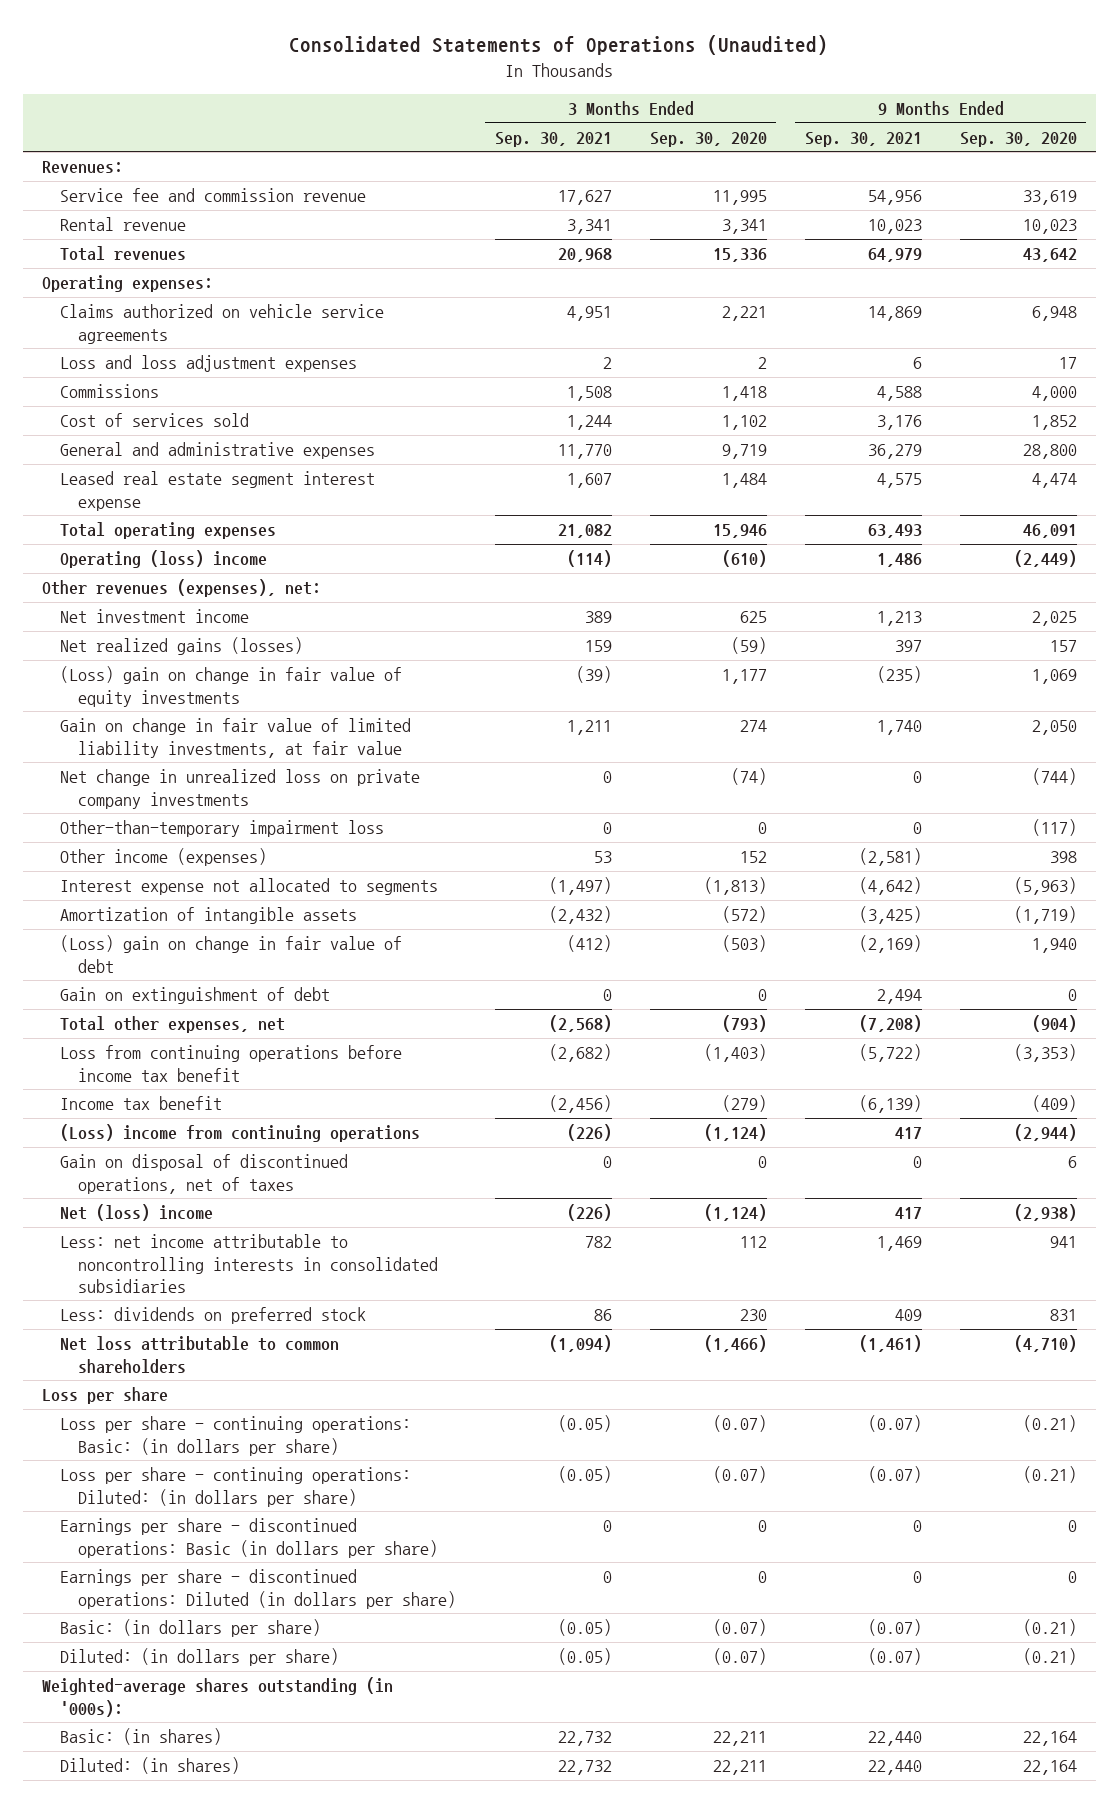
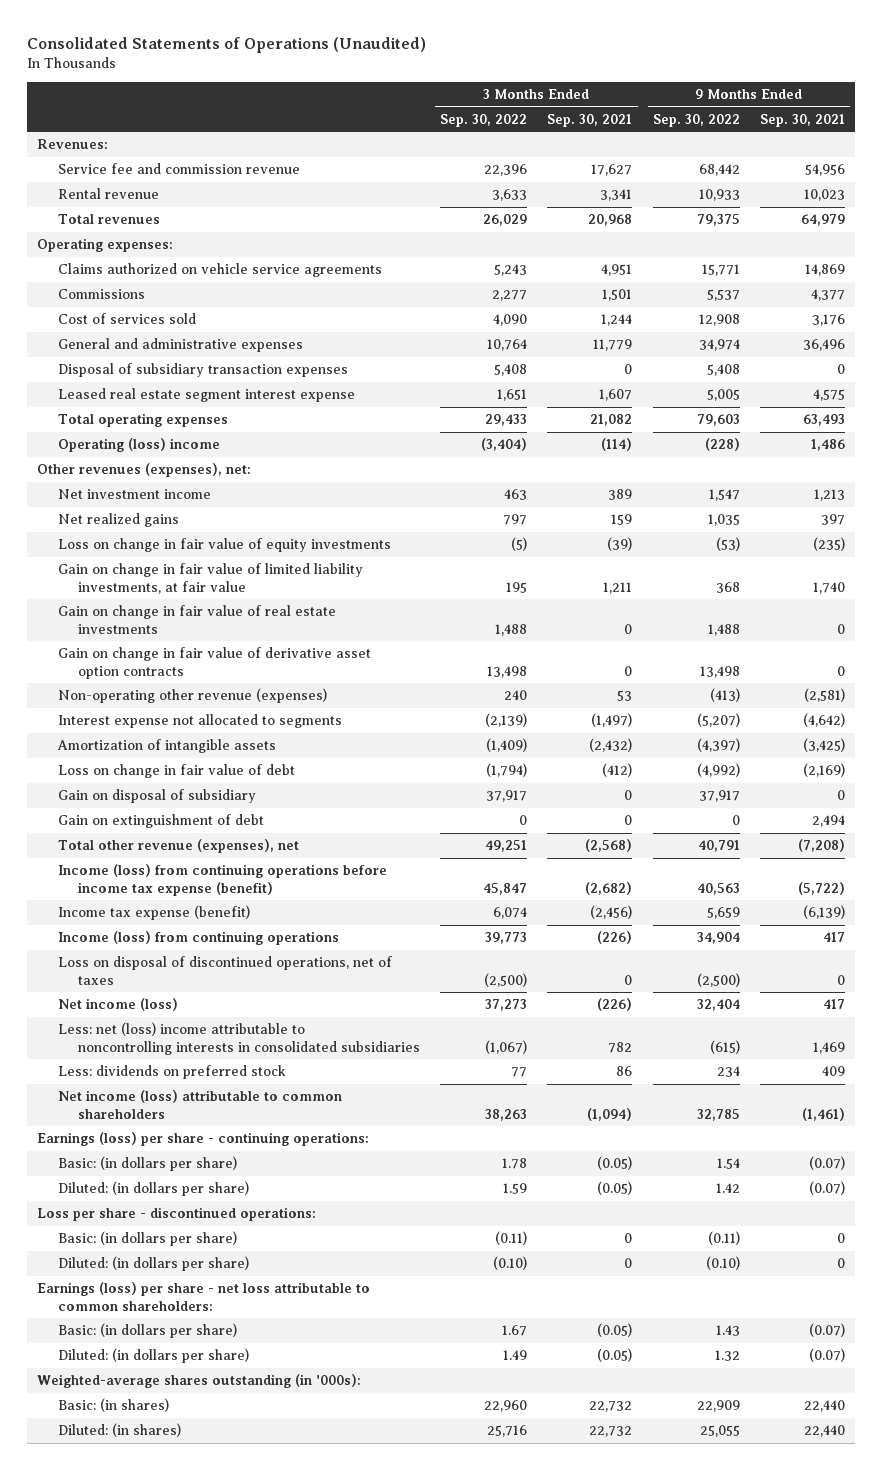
- | 3 Months Ended Sep. 30, 2021 | 3 Months Ended Sep. 30, 2020 | 9 Months Ended Sep. 30, 2021 | 9 Months Ended Sep. 30, 2020
+ | 3 Months Ended Sep. 30, 2022 | 3 Months Ended Sep. 30, 2021 | 9 Months Ended Sep. 30, 2022 | 9 Months Ended Sep. 30, 2021
- Loss and loss adjustment expenses | 2 | 2 | 6 | 17
- Commissions | 1,508 | 1,418 | 4,588 | 4,000
+ Commissions | 2,277 | 1,501 | 5,537 | 4,377
- General and administrative expenses | 11,770 | 9,719 | 36,279 | 28,800
+ General and administrative expenses | 10,764 | 11,779 | 34,974 | 36,496
+ Disposal of subsidiary transaction expenses | 5,408 | 0 | 5,408 | 0
- Net realized gains (losses) | 159 | (59) | 397 | 157
- (Loss) gain on change in fair value of equity investments | (39) | 1,177 | (235) | 1,069
+ Net realized gains | 797 | 159 | 1,035 | 397
+ Loss on change in fair value of equity investments | (5) | (39) | (53) | (235)
- Net change in unrealized loss on private company investments | 0 | (74) | 0 | (744)
- Other-than-temporary impairment loss | 0 | 0 | 0 | (117)
- Other income (expenses) | 53 | 152 | (2,581) | 398
+ Gain on change in fair value of real estate investments | 1,488 | 0 | 1,488 | 0
+ Gain on change in fair value of derivative asset option contracts | 13,498 | 0 | 13,498 | 0
+ Non-operating other revenue (expenses) | 240 | 53 | (413) | (2,581)
- (Loss) gain on change in fair value of debt | (412) | (503) | (2,169) | 1,940
+ Loss on change in fair value of debt | (1,794) | (412) | (4,992) | (2,169)
+ Gain on disposal of subsidiary | 37,917 | 0 | 37,917 | 0
- Total other expenses, net | (2,568) | (793) | (7,208) | (904)
- Loss from continuing operations before income tax benefit | (2,682) | (1,403) | (5,722) | (3,353)
- Income tax benefit | (2,456) | (279) | (6,139) | (409)
- (Loss) income from continuing operations | (226) | (1,124) | 417 | (2,944)
- Gain on disposal of discontinued operations, net of taxes | 0 | 0 | 0 | 6
- Net (loss) income | (226) | (1,124) | 417 | (2,938)
- Less: net income attributable to noncontrolling interests in consolidated subsidiaries | 782 | 112 | 1,469 | 941
+ Total other revenue (expenses), net | 49,251 | (2,568) | 40,791 | (7,208)
+ Income (loss) from continuing operations before income tax expense (benefit) | 45,847 | (2,682) | 40,563 | (5,722)
+ Income tax expense (benefit) | 6,074 | (2,456) | 5,659 | (6,139)
+ Income (loss) from continuing operations | 39,773 | (226) | 34,904 | 417
+ Loss on disposal of discontinued operations, net of taxes | (2,500) | 0 | (2,500) | 0
+ Net income (loss) | 37,273 | (226) | 32,404 | 417
+ Less: net (loss) income attributable to noncontrolling interests in consolidated subsidiaries | (1,067) | 782 | (615) | 1,469
- Net loss attributable to common shareholders | (1,094) | (1,466) | (1,461) | (4,710)
- Loss per share
- Loss per share - continuing operations: Basic: (in dollars per share) | (0.05) | (0.07) | (0.07) | (0.21)
- Loss per share - continuing operations: Diluted: (in dollars per share) | (0.05) | (0.07) | (0.07) | (0.21)
- Earnings per share - discontinued operations: Basic (in dollars per share) | 0 | 0 | 0 | 0
- Earnings per share - discontinued operations: Diluted (in dollars per share) | 0 | 0 | 0 | 0
+ Net income (loss) attributable to common shareholders | 38,263 | (1,094) | 32,785 | (1,461)
+ Earnings (loss) per share - continuing operations:
+ Loss per share - discontinued operations:
+ Basic: (in dollars per share) | (0.11) | 0 | (0.11) | 0
+ Diluted: (in dollars per share) | (0.10) | 0 | (0.10) | 0
+ Earnings (loss) per share - net loss attributable to common shareholders:
+ Basic: (in dollars per share) | 1.67 | (0.05) | 1.43 | (0.07)
+ Diluted: (in dollars per share) | 1.49 | (0.05) | 1.32 | (0.07)

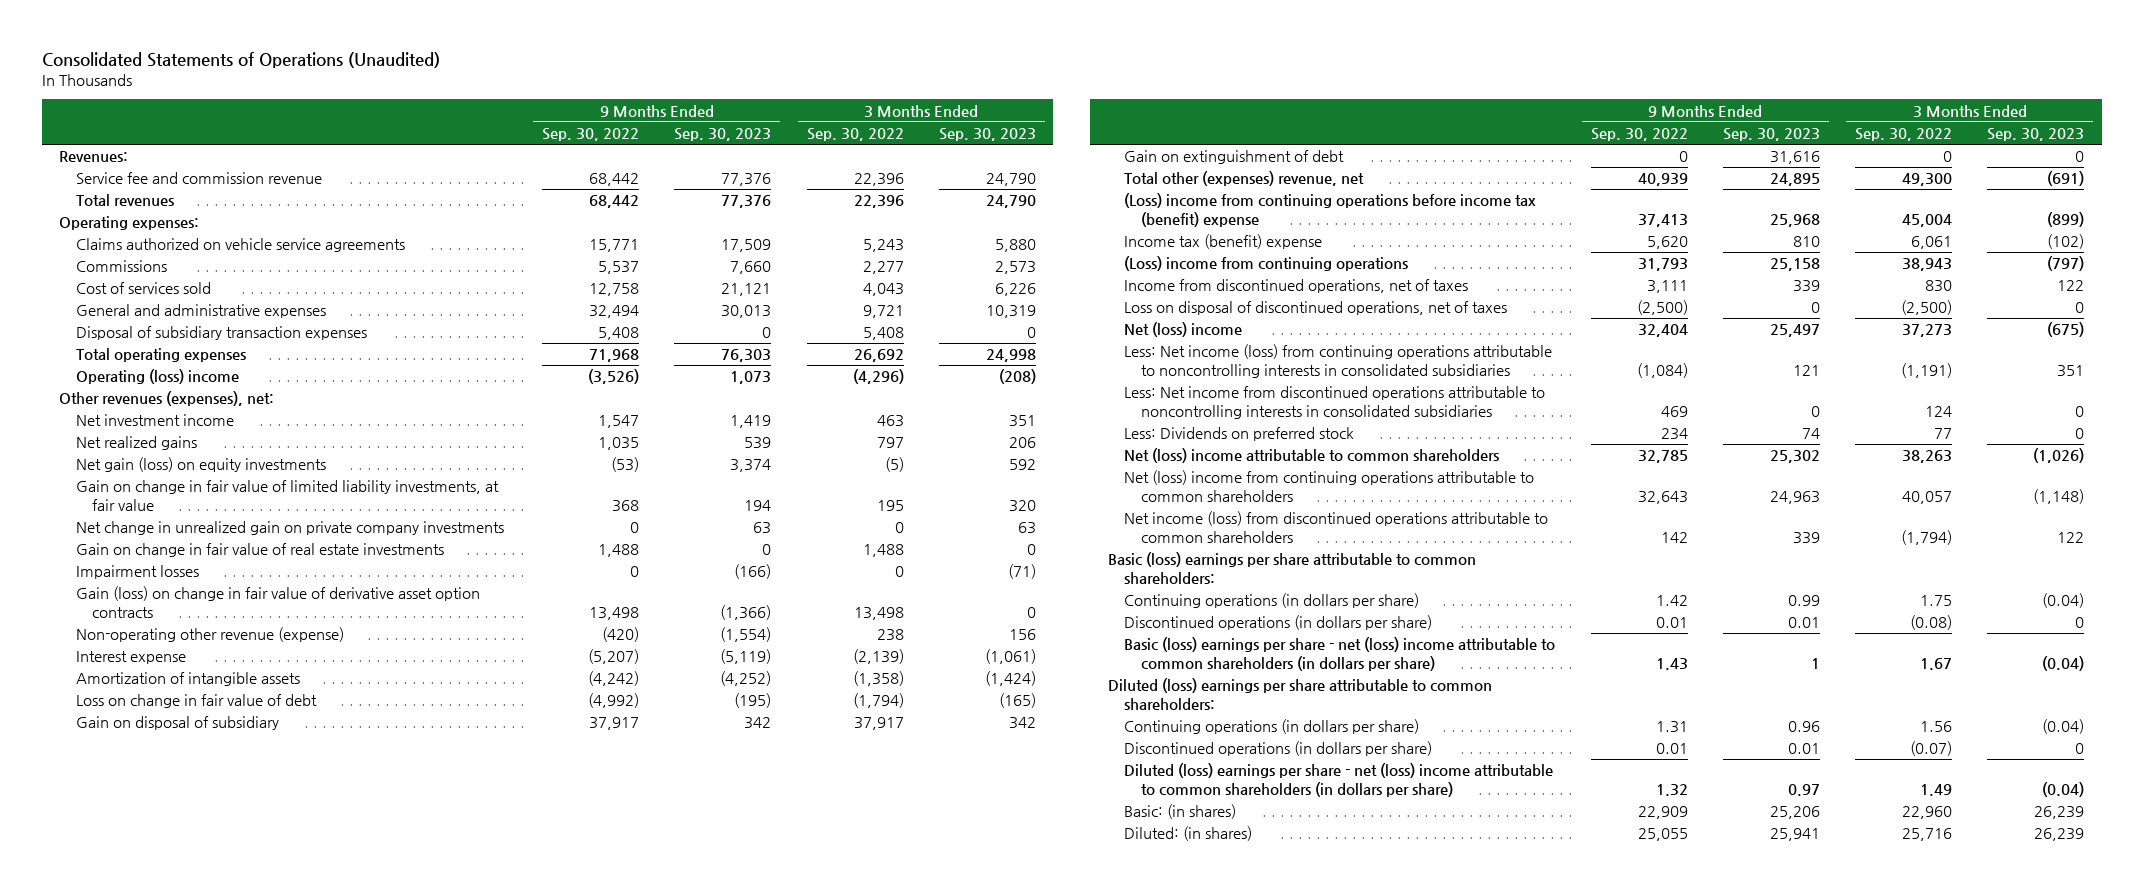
- | 3 Months Ended Sep. 30, 2022 | 3 Months Ended Sep. 30, 2021 | 9 Months Ended Sep. 30, 2022 | 9 Months Ended Sep. 30, 2021
+ | 9 Months Ended Sep. 30, 2022 | 9 Months Ended Sep. 30, 2023 | 3 Months Ended Sep. 30, 2022 | 3 Months Ended Sep. 30, 2023
- Rental revenue | 3,633 | 3,341 | 10,933 | 10,023
- Total revenues | 26,029 | 20,968 | 79,375 | 64,979
+ Total revenues | 68,442 | 77,376 | 22,396 | 24,790
- Cost of services sold | 4,090 | 1,244 | 12,908 | 3,176
- General and administrative expenses | 10,764 | 11,779 | 34,974 | 36,496
+ Cost of services sold | 12,758 | 21,121 | 4,043 | 6,226
+ General and administrative expenses | 32,494 | 30,013 | 9,721 | 10,319
- Leased real estate segment interest expense | 1,651 | 1,607 | 5,005 | 4,575
- Total operating expenses | 29,433 | 21,082 | 79,603 | 63,493
- Operating (loss) income | (3,404) | (114) | (228) | 1,486
+ Total operating expenses | 71,968 | 76,303 | 26,692 | 24,998
+ Operating (loss) income | (3,526) | 1,073 | (4,296) | (208)
- Loss on change in fair value of equity investments | (5) | (39) | (53) | (235)
+ Net gain (loss) on equity investments | (53) | 3,374 | (5) | 592
+ Net change in unrealized gain on private company investments | 0 | 63 | 0 | 63
- Gain on change in fair value of derivative asset option contracts | 13,498 | 0 | 13,498 | 0
- Non-operating other revenue (expenses) | 240 | 53 | (413) | (2,581)
- Interest expense not allocated to segments | (2,139) | (1,497) | (5,207) | (4,642)
- Amortization of intangible assets | (1,409) | (2,432) | (4,397) | (3,425)
+ Impairment losses | 0 | (166) | 0 | (71)
+ Gain (loss) on change in fair value of derivative asset option contracts | 13,498 | (1,366) | 13,498 | 0
+ Non-operating other revenue (expense) | (420) | (1,554) | 238 | 156
+ Interest expense | (5,207) | (5,119) | (2,139) | (1,061)
+ Amortization of intangible assets | (4,242) | (4,252) | (1,358) | (1,424)
- Total other revenue (expenses), net | 49,251 | (2,568) | 40,791 | (7,208)
- Income (loss) from continuing operations before income tax expense (benefit) | 45,847 | (2,682) | 40,563 | (5,722)
- Income tax expense (benefit) | 6,074 | (2,456) | 5,659 | (6,139)
- Income (loss) from continuing operations | 39,773 | (226) | 34,904 | 417
+ Total other (expenses) revenue, net | 40,939 | 24,895 | 49,300 | (691)
+ (Loss) income from continuing operations before income tax (benefit) expense | 37,413 | 25,968 | 45,004 | (899)
+ Income tax (benefit) expense | 5,620 | 810 | 6,061 | (102)
+ (Loss) income from continuing operations | 31,793 | 25,158 | 38,943 | (797)
+ Income from discontinued operations, net of taxes | 3,111 | 339 | 830 | 122
- Net income (loss) | 37,273 | (226) | 32,404 | 417
- Less: net (loss) income attributable to noncontrolling interests in consolidated subsidiaries | (1,067) | 782 | (615) | 1,469
- Less: dividends on preferred stock | 77 | 86 | 234 | 409
- Net income (loss) attributable to common shareholders | 38,263 | (1,094) | 32,785 | (1,461)
- Earnings (loss) per share - continuing operations:
- Basic: (in dollars per share) | 1.78 | (0.05) | 1.54 | (0.07)
- Diluted: (in dollars per share) | 1.59 | (0.05) | 1.42 | (0.07)
- Loss per share - discontinued operations:
- Basic: (in dollars per share) | (0.11) | 0 | (0.11) | 0
- Diluted: (in dollars per share) | (0.10) | 0 | (0.10) | 0
- Earnings (loss) per share - net loss attributable to common shareholders:
- Basic: (in dollars per share) | 1.67 | (0.05) | 1.43 | (0.07)
- Diluted: (in dollars per share) | 1.49 | (0.05) | 1.32 | (0.07)
- Weighted-average shares outstanding (in '000s):
+ Net (loss) income | 32,404 | 25,497 | 37,273 | (675)
+ Less: Net income (loss) from continuing operations attributable to noncontrolling interests in consolidated subsidiaries | (1,084) | 121 | (1,191) | 351
+ Less: Net income from discontinued operations attributable to noncontrolling interests in consolidated subsidiaries | 469 | 0 | 124 | 0
+ Less: Dividends on preferred stock | 234 | 74 | 77 | 0
+ Net (loss) income attributable to common shareholders | 32,785 | 25,302 | 38,263 | (1,026)
+ Net (loss) income from continuing operations attributable to common shareholders | 32,643 | 24,963 | 40,057 | (1,148)
+ Net income (loss) from discontinued operations attributable to common shareholders | 142 | 339 | (1,794) | 122
+ Basic (loss) earnings per share attributable to common shareholders:
+ Continuing operations (in dollars per share) | 1.42 | 0.99 | 1.75 | (0.04)
+ Discontinued operations (in dollars per share) | 0.01 | 0.01 | (0.08) | 0
+ Basic (loss) earnings per share - net (loss) income attributable to common shareholders (in dollars per share) | 1.43 | 1 | 1.67 | (0.04)
+ Diluted (loss) earnings per share attributable to common shareholders:
+ Continuing operations (in dollars per share) | 1.31 | 0.96 | 1.56 | (0.04)
+ Discontinued operations (in dollars per share) | 0.01 | 0.01 | (0.07) | 0
+ Diluted (loss) earnings per share - net (loss) income attributable to common shareholders (in dollars per share) | 1.32 | 0.97 | 1.49 | (0.04)

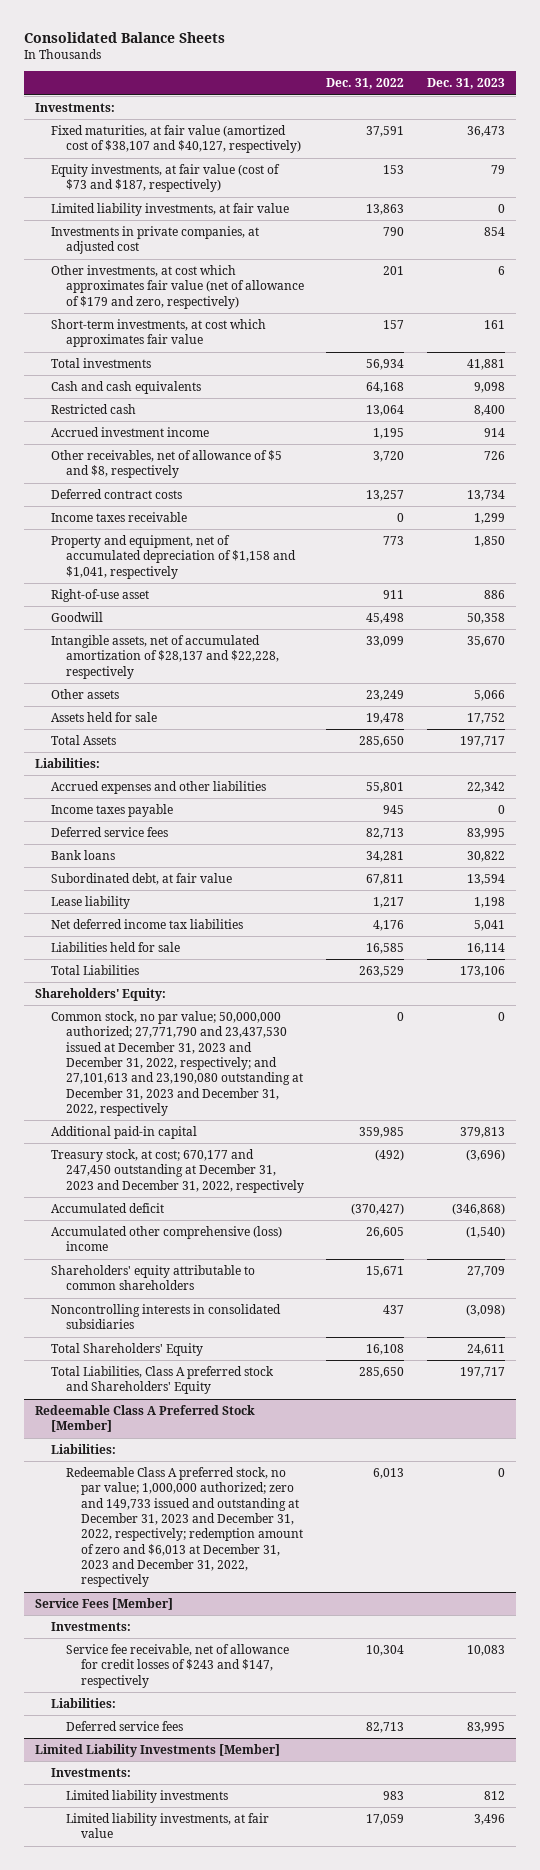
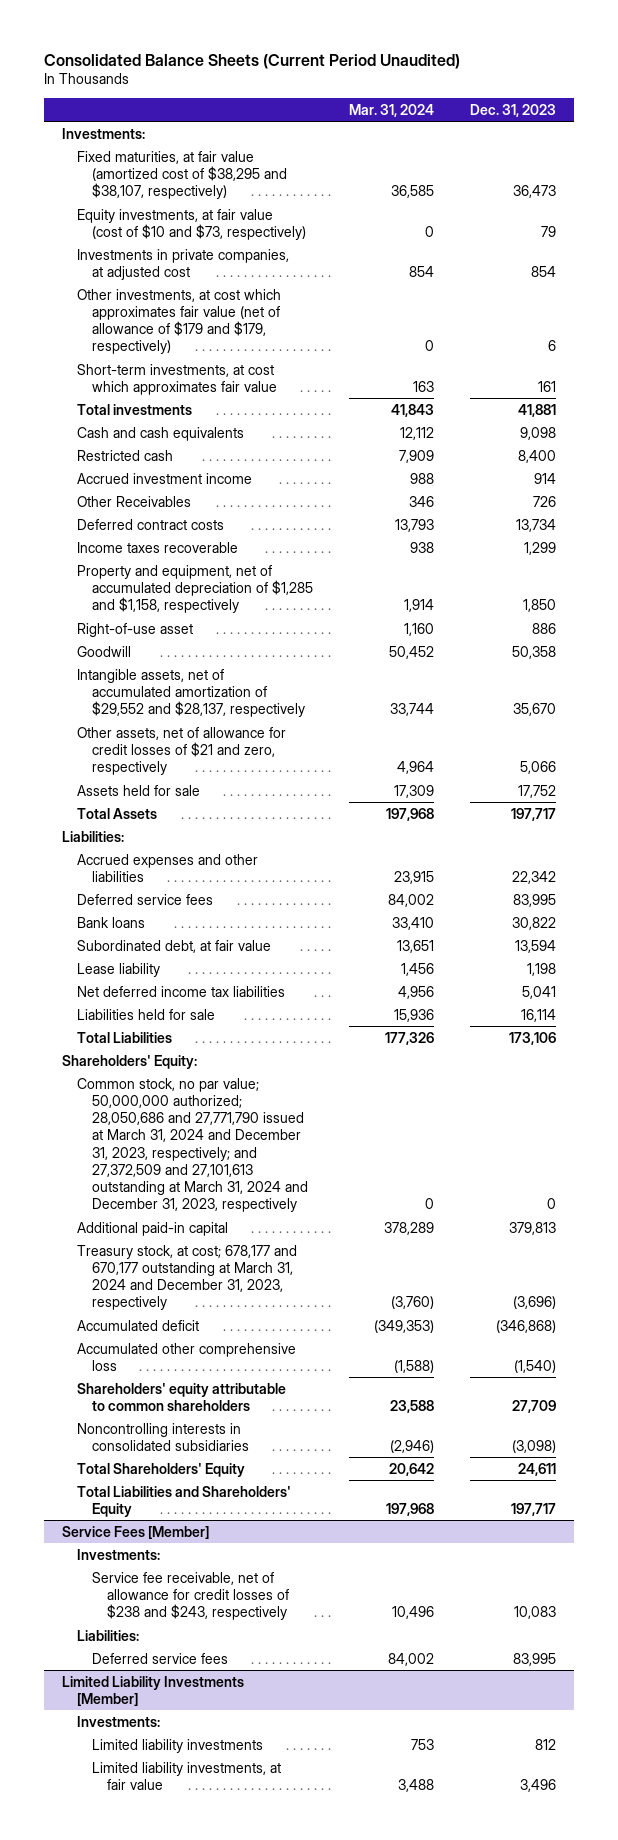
- Consolidated Balance Sheets
+ Consolidated Balance Sheets (Current Period Unaudited)
- | Dec. 31, 2022 | Dec. 31, 2023
+ | Mar. 31, 2024 | Dec. 31, 2023
- Fixed maturities, at fair value (amortized cost of $38,107 and $40,127, respectively) | 37,591 | 36,473
- Equity investments, at fair value (cost of $73 and $187, respectively) | 153 | 79
- Limited liability investments, at fair value | 13,863 | 0
+ Fixed maturities, at fair value (amortized cost of $38,295 and $38,107, respectively) | 36,585 | 36,473
+ Equity investments, at fair value (cost of $10 and $73, respectively) | 0 | 79
- Other investments, at cost which approximates fair value (net of allowance of $179 and zero, respectively) | 201 | 6
+ Other investments, at cost which approximates fair value (net of allowance of $179 and $179, respectively) | 0 | 6
- Other receivables, net of allowance of $5 and $8, respectively | 3,720 | 726
+ Other Receivables | 346 | 726
- Income taxes receivable | 0 | 1,299
- Property and equipment, net of accumulated depreciation of $1,158 and $1,041, respectively | 773 | 1,850
+ Income taxes recoverable | 938 | 1,299
+ Property and equipment, net of accumulated depreciation of $1,285 and $1,158, respectively | 1,914 | 1,850
- Intangible assets, net of accumulated amortization of $28,137 and $22,228, respectively | 33,099 | 35,670
- Other assets | 23,249 | 5,066
+ Intangible assets, net of accumulated amortization of $29,552 and $28,137, respectively | 33,744 | 35,670
+ Other assets, net of allowance for credit losses of $21 and zero, respectively | 4,964 | 5,066
- Income taxes payable | 945 | 0
- Common stock, no par value; 50,000,000 authorized; 27,771,790 and 23,437,530 issued at December 31, 2023 and December 31, 2022, respectively; and 27,101,613 and 23,190,080 outstanding at December 31, 2023 and December 31, 2022, respectively | 0 | 0
+ Common stock, no par value; 50,000,000 authorized; 28,050,686 and 27,771,790 issued at March 31, 2024 and December 31, 2023, respectively; and 27,372,509 and 27,101,613 outstanding at March 31, 2024 and December 31, 2023, respectively | 0 | 0
- Treasury stock, at cost; 670,177 and 247,450 outstanding at December 31, 2023 and December 31, 2022, respectively | (492) | (3,696)
+ Treasury stock, at cost; 678,177 and 670,177 outstanding at March 31, 2024 and December 31, 2023, respectively | (3,760) | (3,696)
- Accumulated other comprehensive (loss) income | 26,605 | (1,540)
+ Accumulated other comprehensive loss | (1,588) | (1,540)
- Total Liabilities, Class A preferred stock and Shareholders' Equity | 285,650 | 197,717
- Redeemable Class A Preferred Stock [Member]
- Liabilities:
- Redeemable Class A preferred stock, no par value; 1,000,000 authorized; zero and 149,733 issued and outstanding at December 31, 2023 and December 31, 2022, respectively; redemption amount of zero and $6,013 at December 31, 2023 and December 31, 2022, respectively | 6,013 | 0
+ Total Liabilities and Shareholders' Equity | 197,968 | 197,717
@ Service Fees [Member]
- Service fee receivable, net of allowance for credit losses of $243 and $147, respectively | 10,304 | 10,083
+ Service fee receivable, net of allowance for credit losses of $238 and $243, respectively | 10,496 | 10,083

